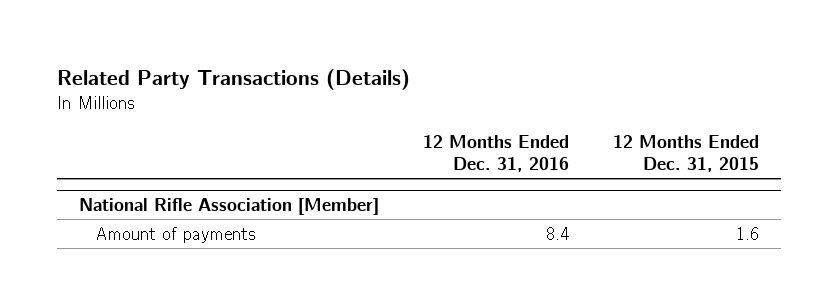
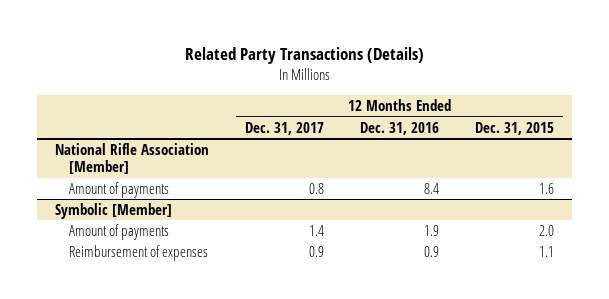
- | 12 Months Ended Dec. 31, 2016 | 12 Months Ended Dec. 31, 2015
+ | 12 Months Ended Dec. 31, 2017 | 12 Months Ended Dec. 31, 2016 | 12 Months Ended Dec. 31, 2015
+ Symbolic [Member]
+ Amount of payments | 1.4 | 1.9 | 2.0
+ Reimbursement of expenses | 0.9 | 0.9 | 1.1

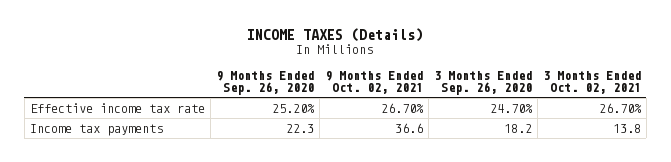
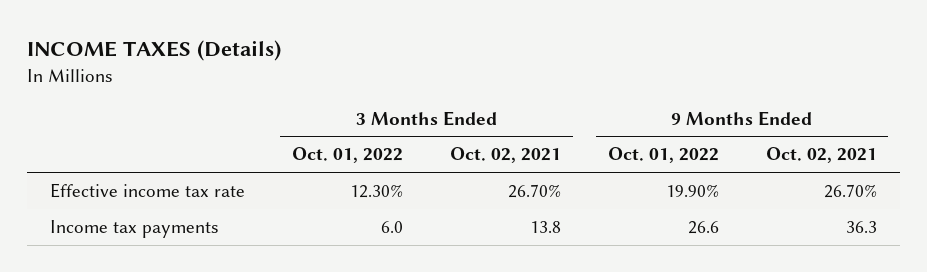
- | 9 Months Ended Sep. 26, 2020 | 9 Months Ended Oct. 02, 2021 | 3 Months Ended Sep. 26, 2020 | 3 Months Ended Oct. 02, 2021
+ | 3 Months Ended Oct. 01, 2022 | 3 Months Ended Oct. 02, 2021 | 9 Months Ended Oct. 01, 2022 | 9 Months Ended Oct. 02, 2021
- Income tax payments | 22.3 | 36.6 | 18.2 | 13.8
+ Income tax payments | 6.0 | 13.8 | 26.6 | 36.3

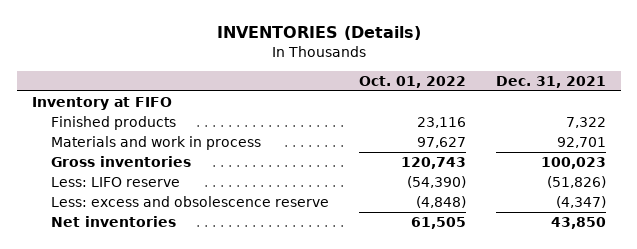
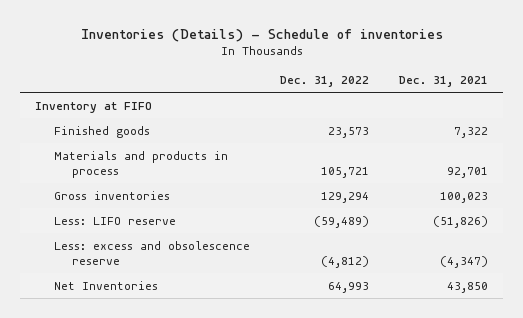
- INVENTORIES (Details)
+ Inventories (Details) - Schedule of inventories
- | Oct. 01, 2022 | Dec. 31, 2021
+ | Dec. 31, 2022 | Dec. 31, 2021
- Finished products | 23,116 | 7,322
- Materials and work in process | 97,627 | 92,701
+ Finished goods | 23,573 | 7,322
+ Materials and products in process | 105,721 | 92,701
- Net inventories | 61,505 | 43,850
+ Net Inventories | 64,993 | 43,850

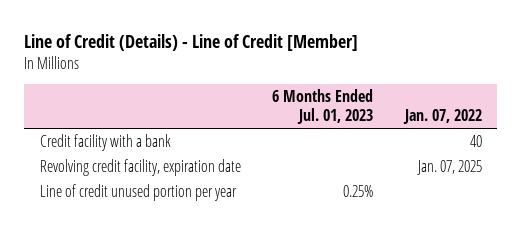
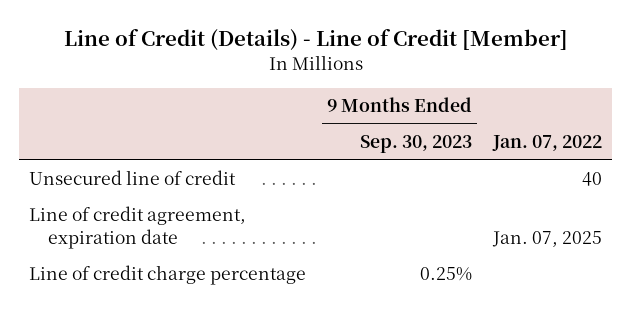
- | 6 Months Ended Jul. 01, 2023 | Jan. 07, 2022
+ | 9 Months Ended Sep. 30, 2023 | Jan. 07, 2022
- Credit facility with a bank | | 40
- Revolving credit facility, expiration date | | Jan. 07, 2025
- Line of credit unused portion per year | 0.25% |
+ Unsecured line of credit | | 40
+ Line of credit agreement, expiration date | | Jan. 07, 2025
+ Line of credit charge percentage | 0.25% |

